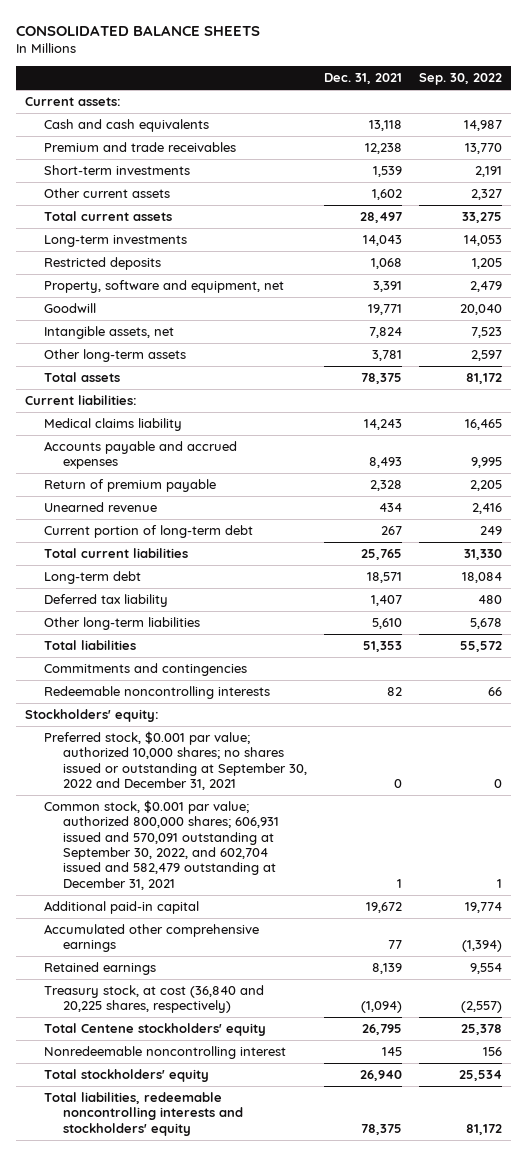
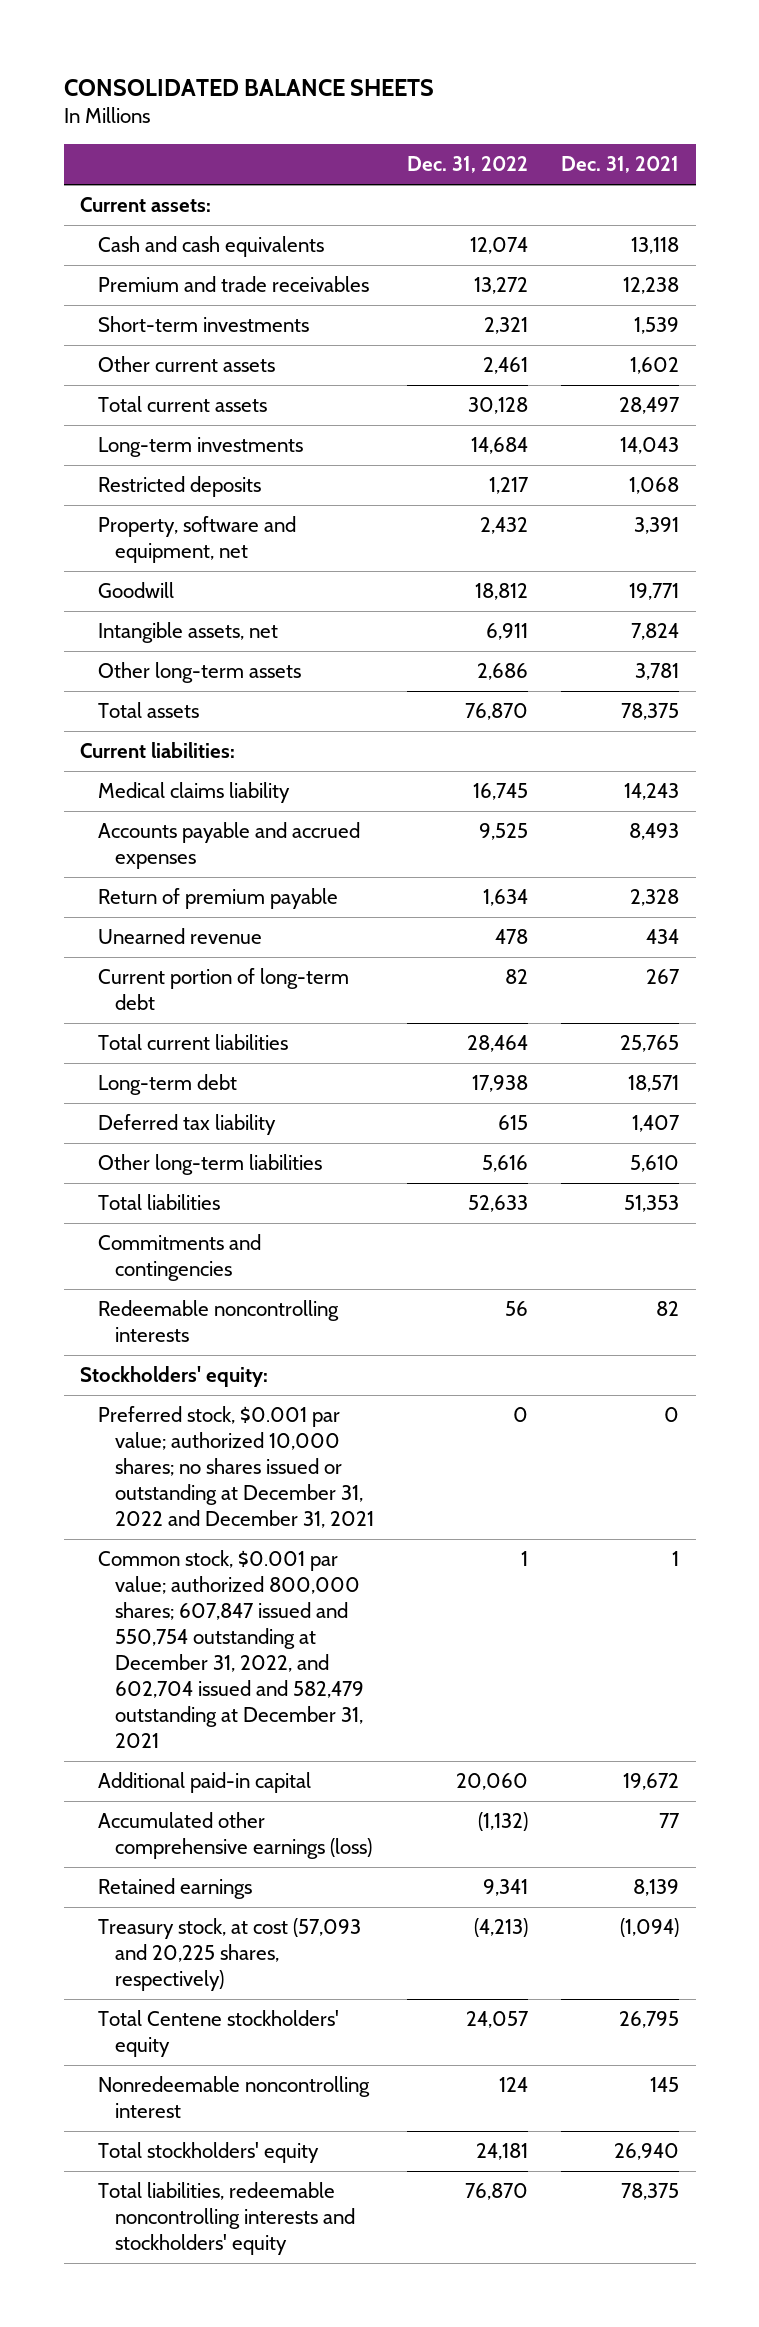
- | Dec. 31, 2021 | Sep. 30, 2022
+ | Dec. 31, 2022 | Dec. 31, 2021
- Preferred stock, $0.001 par value; authorized 10,000 shares; no shares issued or outstanding at September 30, 2022 and December 31, 2021 | 0 | 0
- Common stock, $0.001 par value; authorized 800,000 shares; 606,931 issued and 570,091 outstanding at September 30, 2022, and 602,704 issued and 582,479 outstanding at December 31, 2021 | 1 | 1
+ Preferred stock, $0.001 par value; authorized 10,000 shares; no shares issued or outstanding at December 31, 2022 and December 31, 2021 | 0 | 0
+ Common stock, $0.001 par value; authorized 800,000 shares; 607,847 issued and 550,754 outstanding at December 31, 2022, and 602,704 issued and 582,479 outstanding at December 31, 2021 | 1 | 1
- Accumulated other comprehensive earnings | 77 | (1,394)
+ Accumulated other comprehensive earnings (loss) | (1,132) | 77
- Treasury stock, at cost (36,840 and 20,225 shares, respectively) | (1,094) | (2,557)
+ Treasury stock, at cost (57,093 and 20,225 shares, respectively) | (4,213) | (1,094)

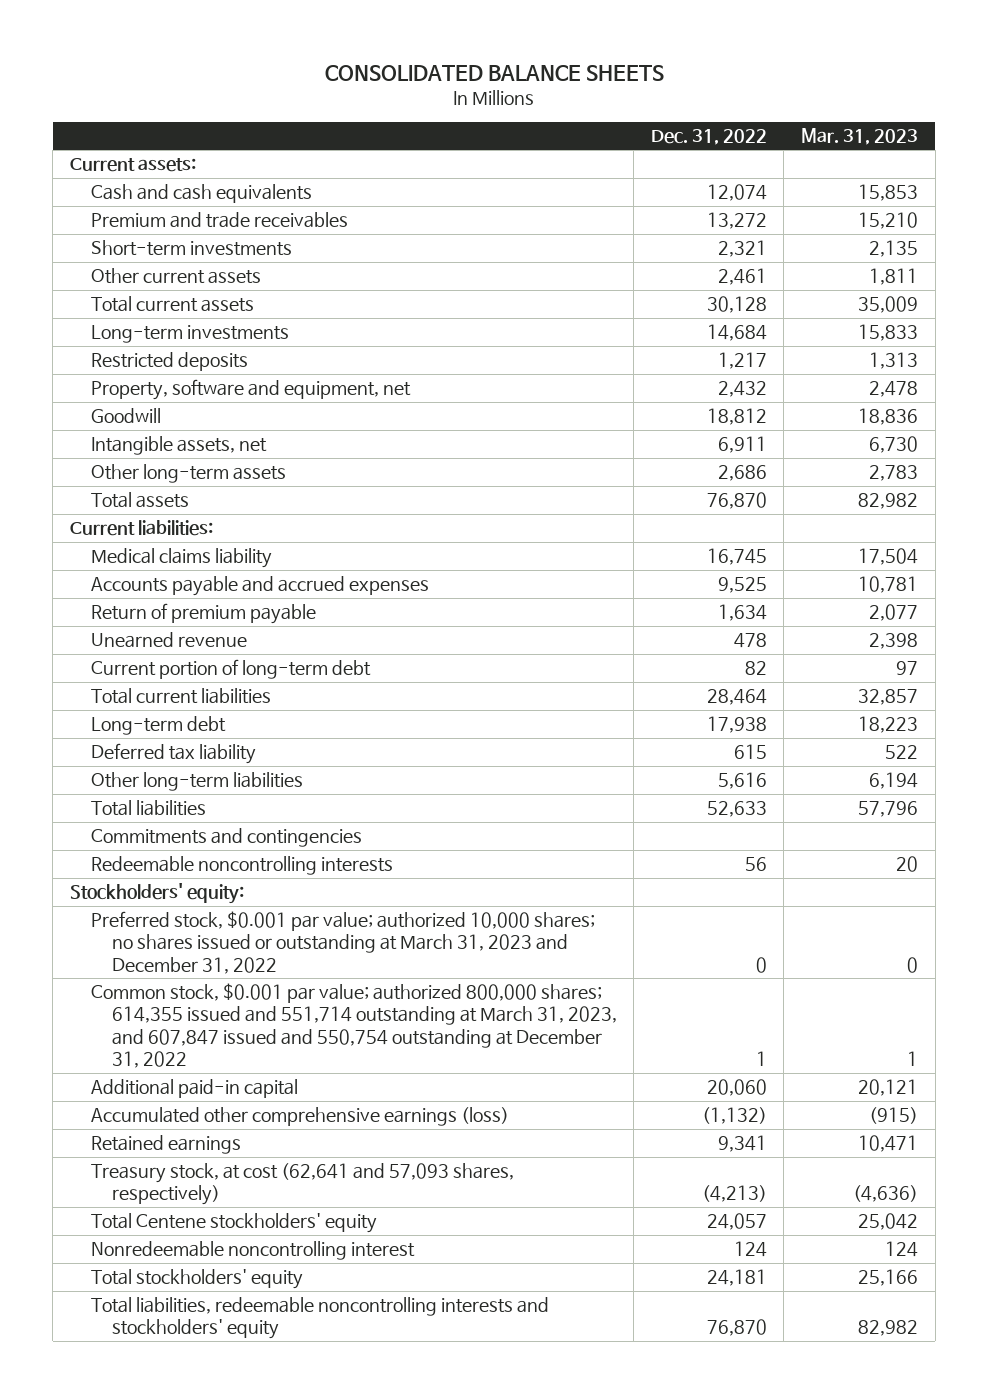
- | Dec. 31, 2022 | Dec. 31, 2021
+ | Dec. 31, 2022 | Mar. 31, 2023
- Preferred stock, $0.001 par value; authorized 10,000 shares; no shares issued or outstanding at December 31, 2022 and December 31, 2021 | 0 | 0
- Common stock, $0.001 par value; authorized 800,000 shares; 607,847 issued and 550,754 outstanding at December 31, 2022, and 602,704 issued and 582,479 outstanding at December 31, 2021 | 1 | 1
+ Preferred stock, $0.001 par value; authorized 10,000 shares; no shares issued or outstanding at March 31, 2023 and December 31, 2022 | 0 | 0
+ Common stock, $0.001 par value; authorized 800,000 shares; 614,355 issued and 551,714 outstanding at March 31, 2023, and 607,847 issued and 550,754 outstanding at December 31, 2022 | 1 | 1
- Treasury stock, at cost (57,093 and 20,225 shares, respectively) | (4,213) | (1,094)
+ Treasury stock, at cost (62,641 and 57,093 shares, respectively) | (4,213) | (4,636)

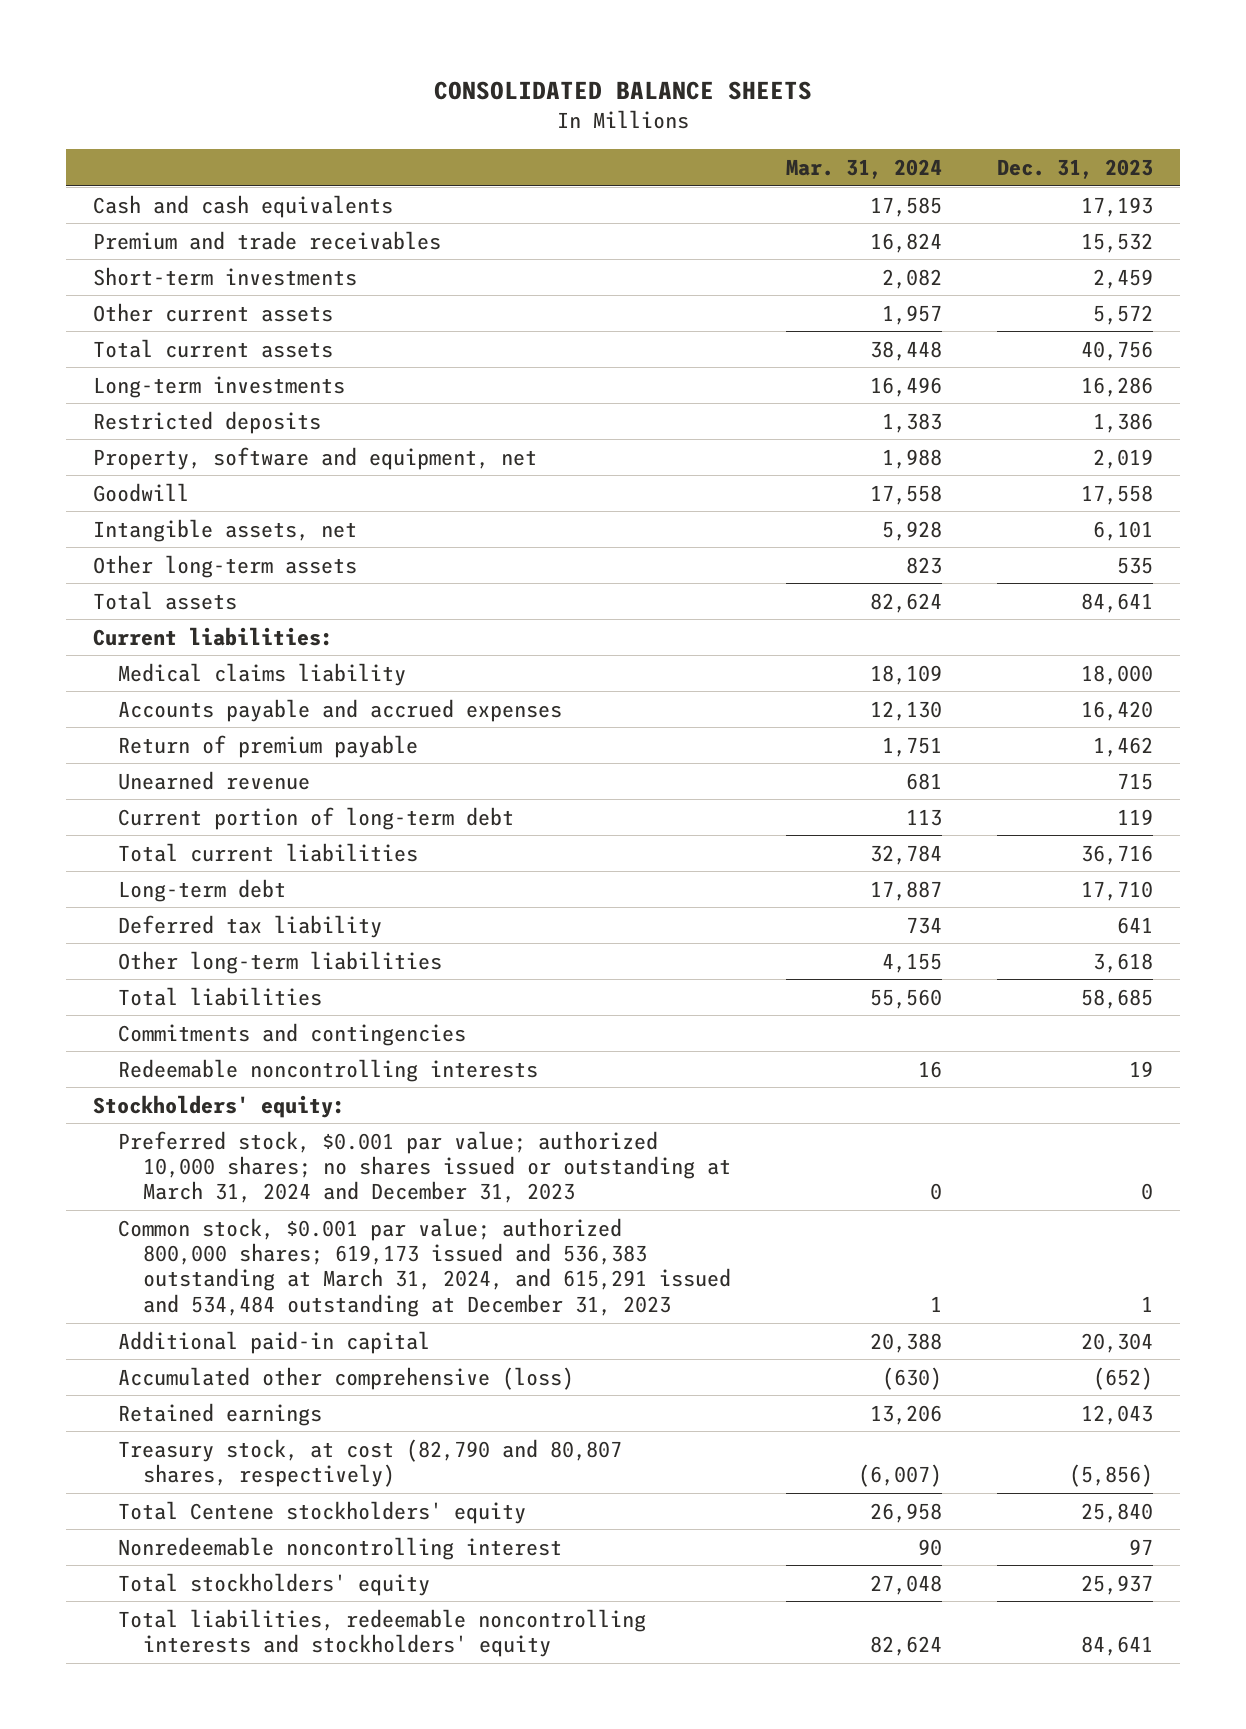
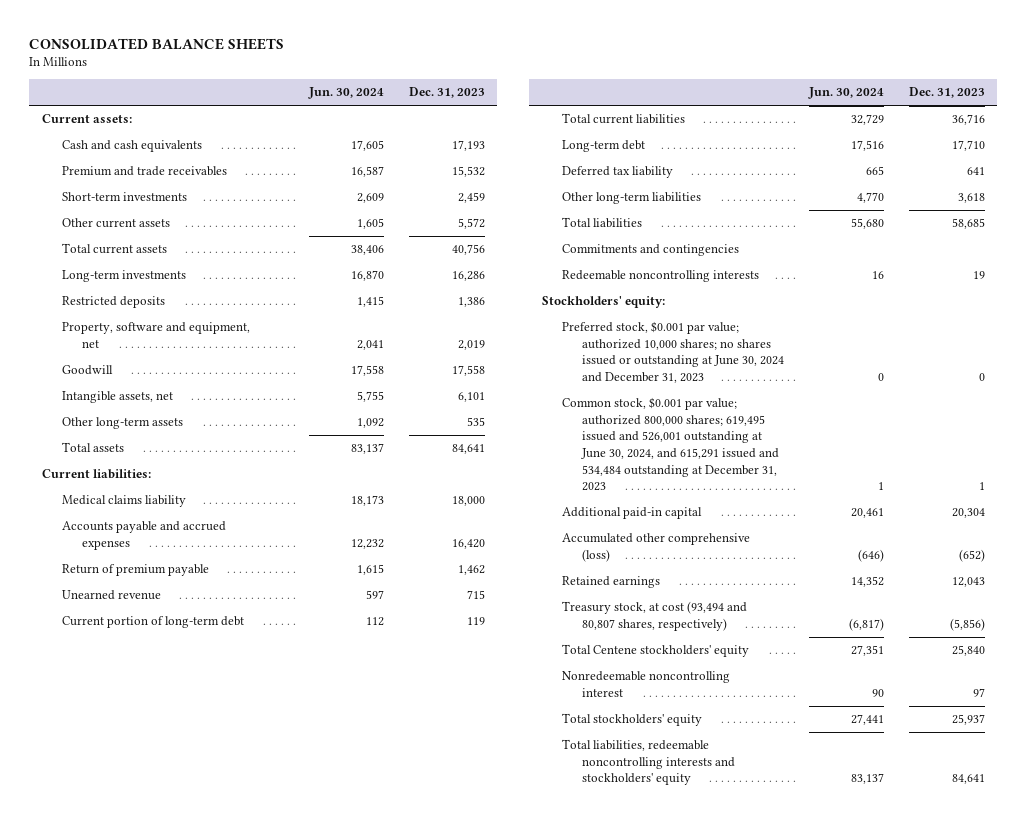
- | Mar. 31, 2024 | Dec. 31, 2023
+ | Jun. 30, 2024 | Dec. 31, 2023
+ Current assets:
- Preferred stock, $0.001 par value; authorized 10,000 shares; no shares issued or outstanding at March 31, 2024 and December 31, 2023 | 0 | 0
- Common stock, $0.001 par value; authorized 800,000 shares; 619,173 issued and 536,383 outstanding at March 31, 2024, and 615,291 issued and 534,484 outstanding at December 31, 2023 | 1 | 1
+ Preferred stock, $0.001 par value; authorized 10,000 shares; no shares issued or outstanding at June 30, 2024 and December 31, 2023 | 0 | 0
+ Common stock, $0.001 par value; authorized 800,000 shares; 619,495 issued and 526,001 outstanding at June 30, 2024, and 615,291 issued and 534,484 outstanding at December 31, 2023 | 1 | 1
- Treasury stock, at cost (82,790 and 80,807 shares, respectively) | (6,007) | (5,856)
+ Treasury stock, at cost (93,494 and 80,807 shares, respectively) | (6,817) | (5,856)

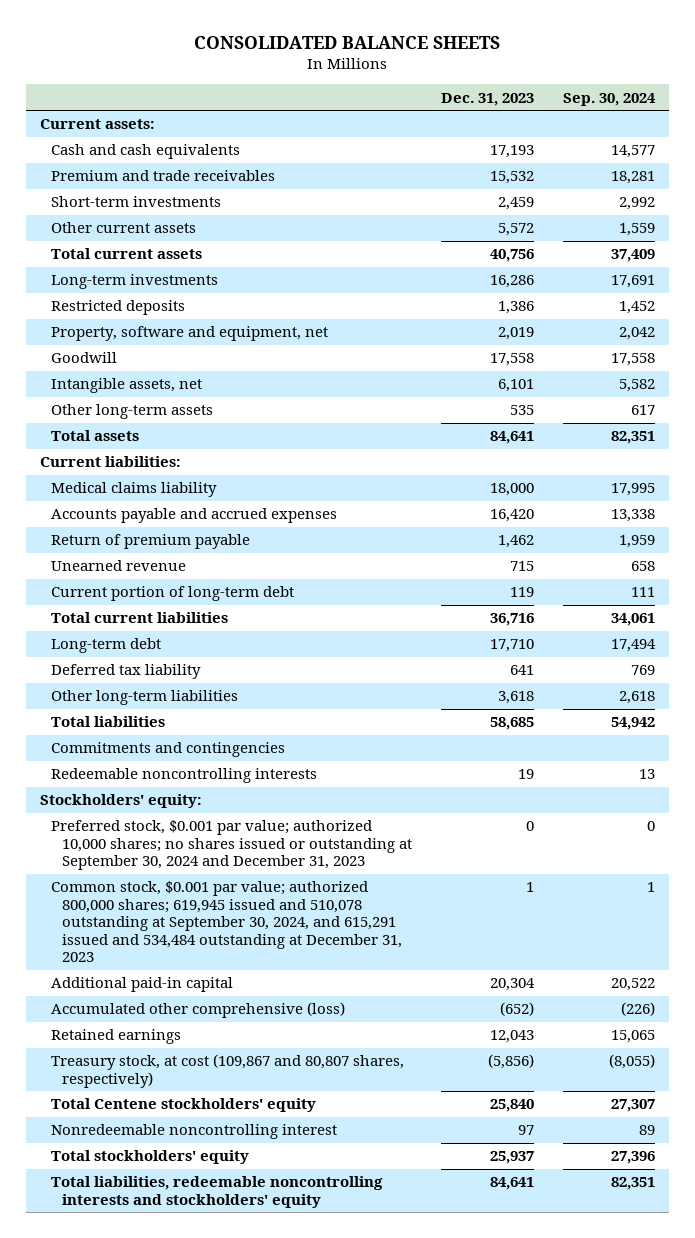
- | Jun. 30, 2024 | Dec. 31, 2023
+ | Dec. 31, 2023 | Sep. 30, 2024
- Preferred stock, $0.001 par value; authorized 10,000 shares; no shares issued or outstanding at June 30, 2024 and December 31, 2023 | 0 | 0
- Common stock, $0.001 par value; authorized 800,000 shares; 619,495 issued and 526,001 outstanding at June 30, 2024, and 615,291 issued and 534,484 outstanding at December 31, 2023 | 1 | 1
+ Preferred stock, $0.001 par value; authorized 10,000 shares; no shares issued or outstanding at September 30, 2024 and December 31, 2023 | 0 | 0
+ Common stock, $0.001 par value; authorized 800,000 shares; 619,945 issued and 510,078 outstanding at September 30, 2024, and 615,291 issued and 534,484 outstanding at December 31, 2023 | 1 | 1
- Treasury stock, at cost (93,494 and 80,807 shares, respectively) | (6,817) | (5,856)
+ Treasury stock, at cost (109,867 and 80,807 shares, respectively) | (5,856) | (8,055)

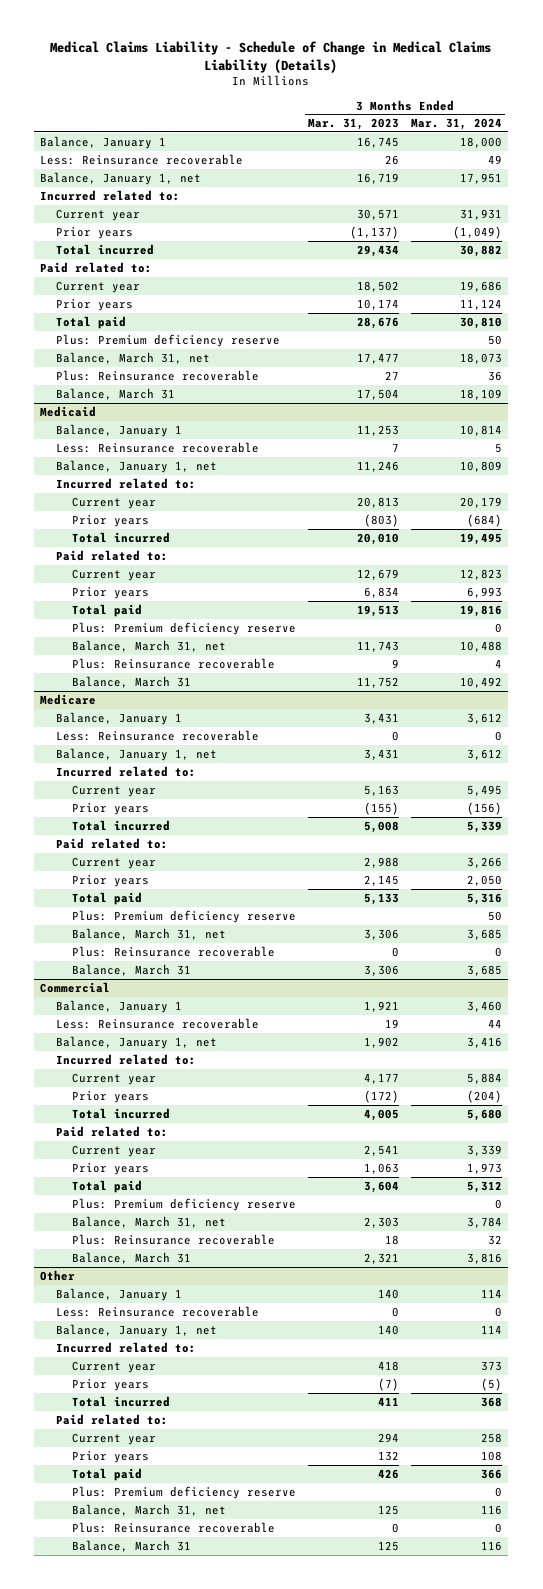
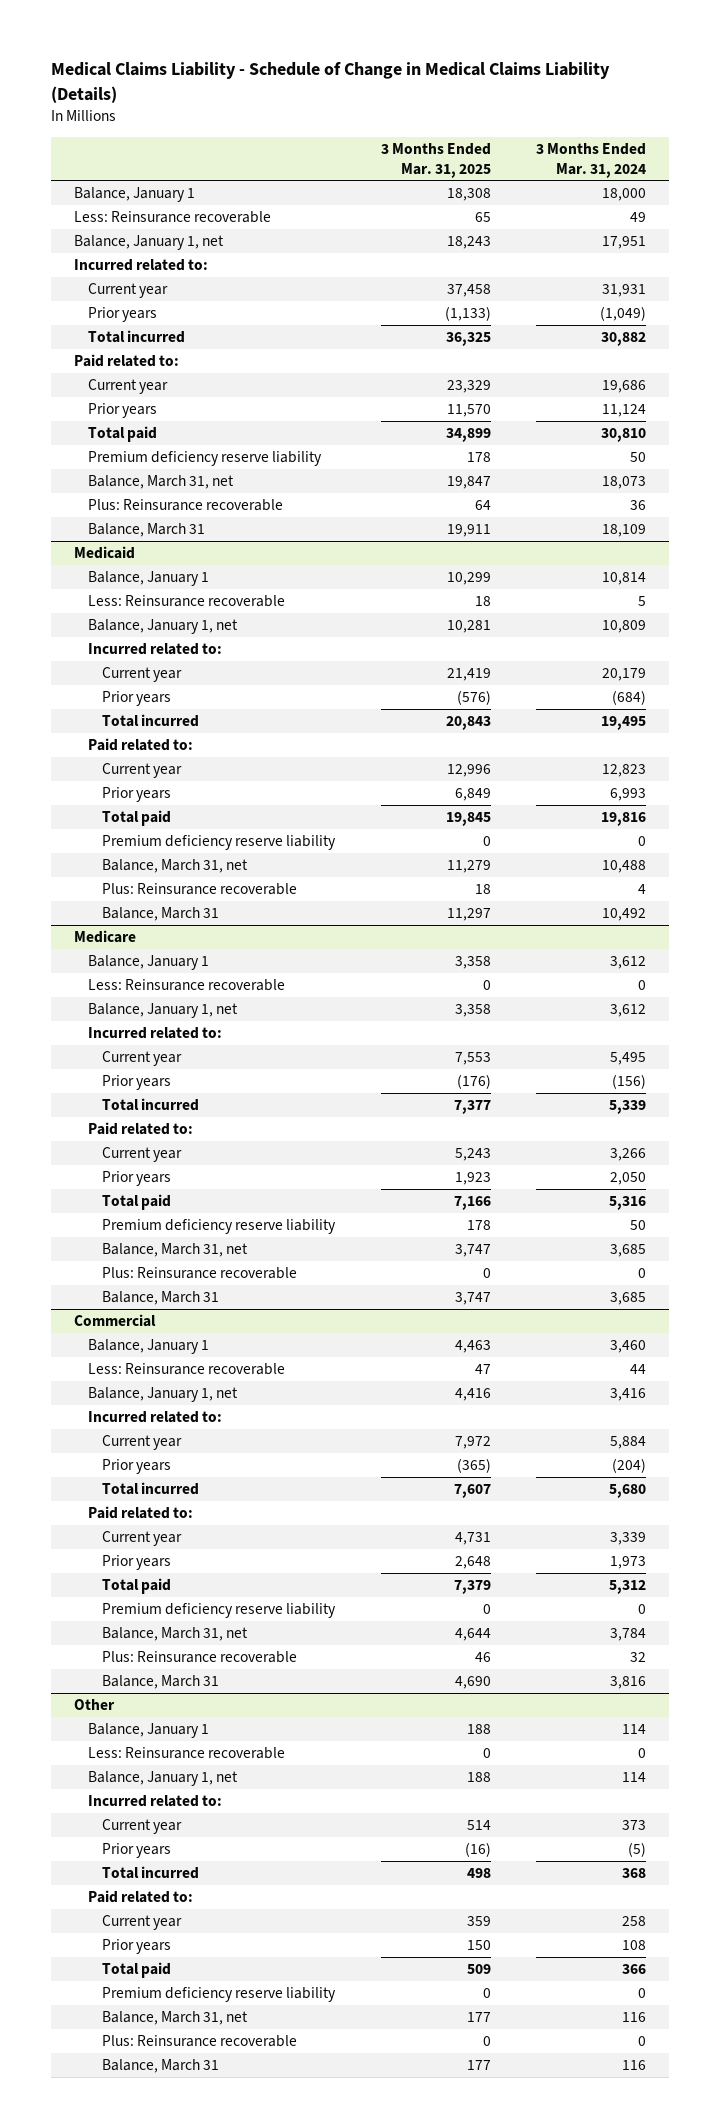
- | 3 Months Ended Mar. 31, 2023 | 3 Months Ended Mar. 31, 2024
+ | 3 Months Ended Mar. 31, 2025 | 3 Months Ended Mar. 31, 2024
- Plus: Premium deficiency reserve | | 50
+ Premium deficiency reserve liability | 178 | 50
@ Medicaid
- Plus: Premium deficiency reserve | | 0
+ Premium deficiency reserve liability | 0 | 0
@ Medicare
- Plus: Premium deficiency reserve | | 50
+ Premium deficiency reserve liability | 178 | 50
@ Commercial
- Plus: Premium deficiency reserve | | 0
+ Premium deficiency reserve liability | 0 | 0
@ Other
- Plus: Premium deficiency reserve | | 0
+ Premium deficiency reserve liability | 0 | 0

